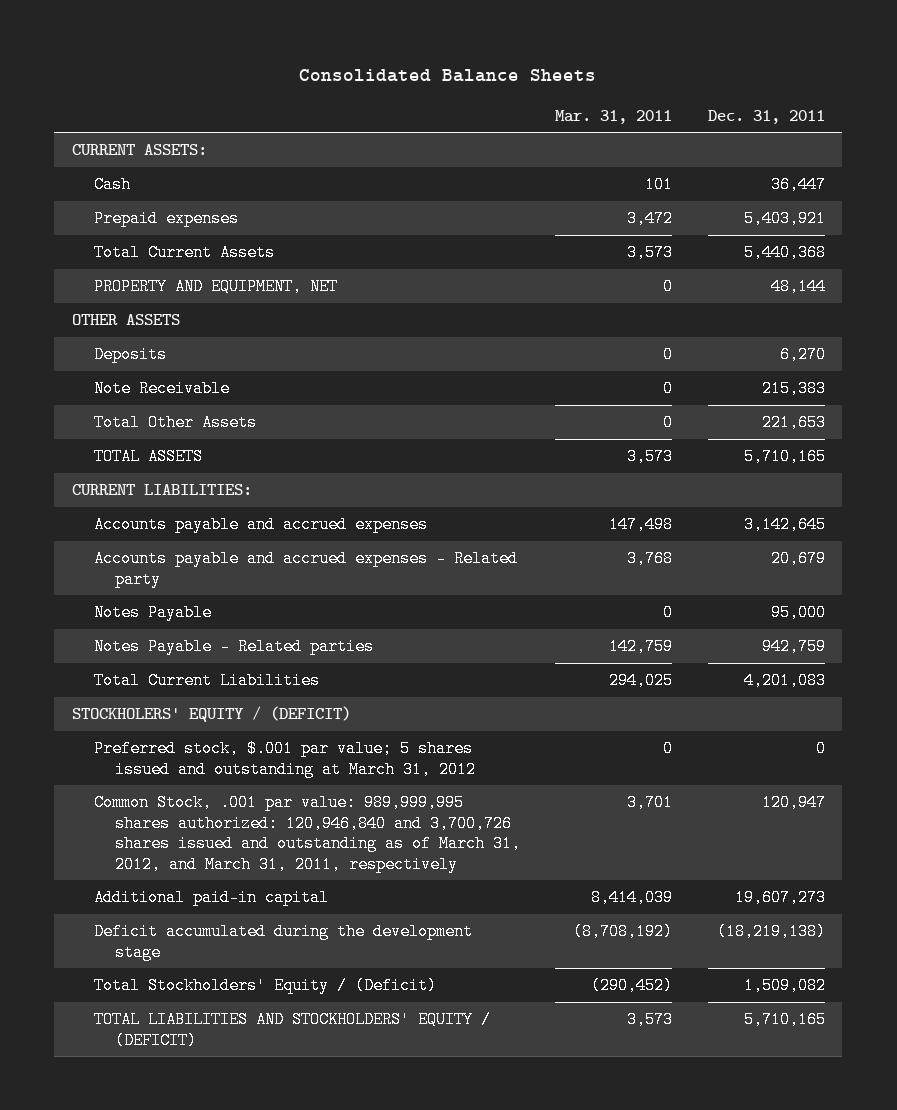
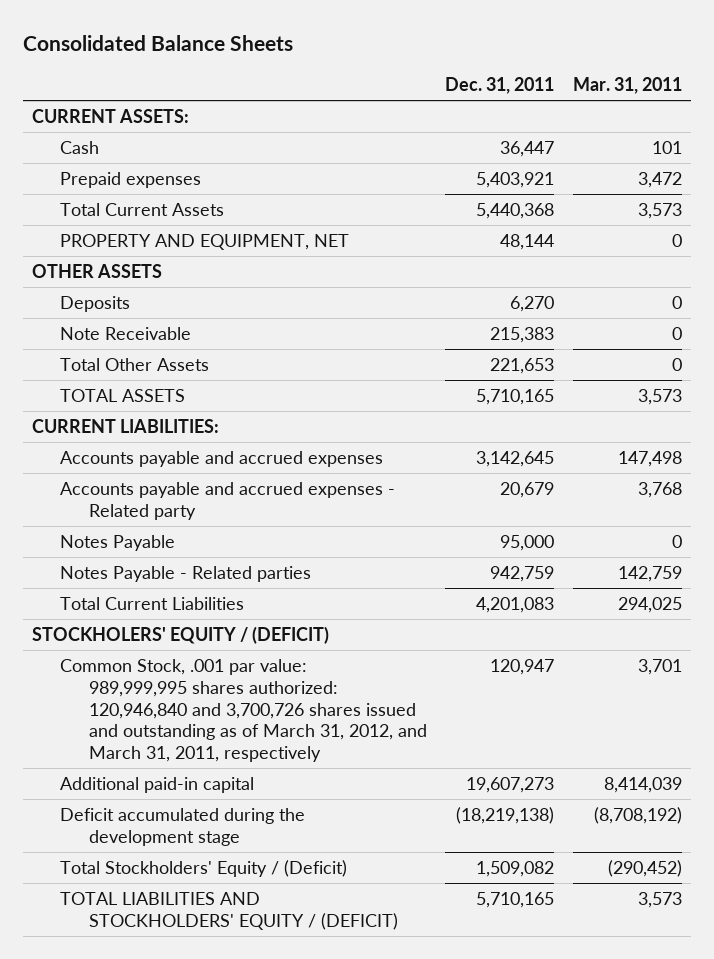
- | Mar. 31, 2011 | Dec. 31, 2011
+ | Dec. 31, 2011 | Mar. 31, 2011
- Preferred stock, $.001 par value; 5 shares issued and outstanding at March 31, 2012 | 0 | 0

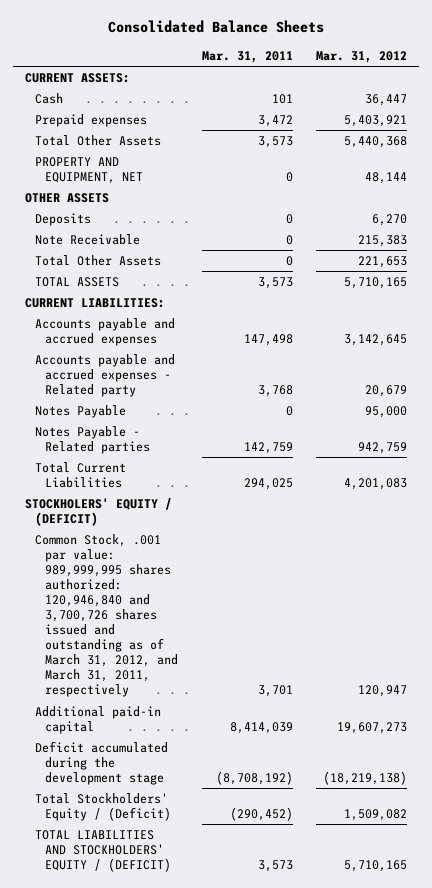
- | Dec. 31, 2011 | Mar. 31, 2011
+ | Mar. 31, 2011 | Mar. 31, 2012
- Total Current Assets | 5,440,368 | 3,573
+ Total Other Assets | 3,573 | 5,440,368

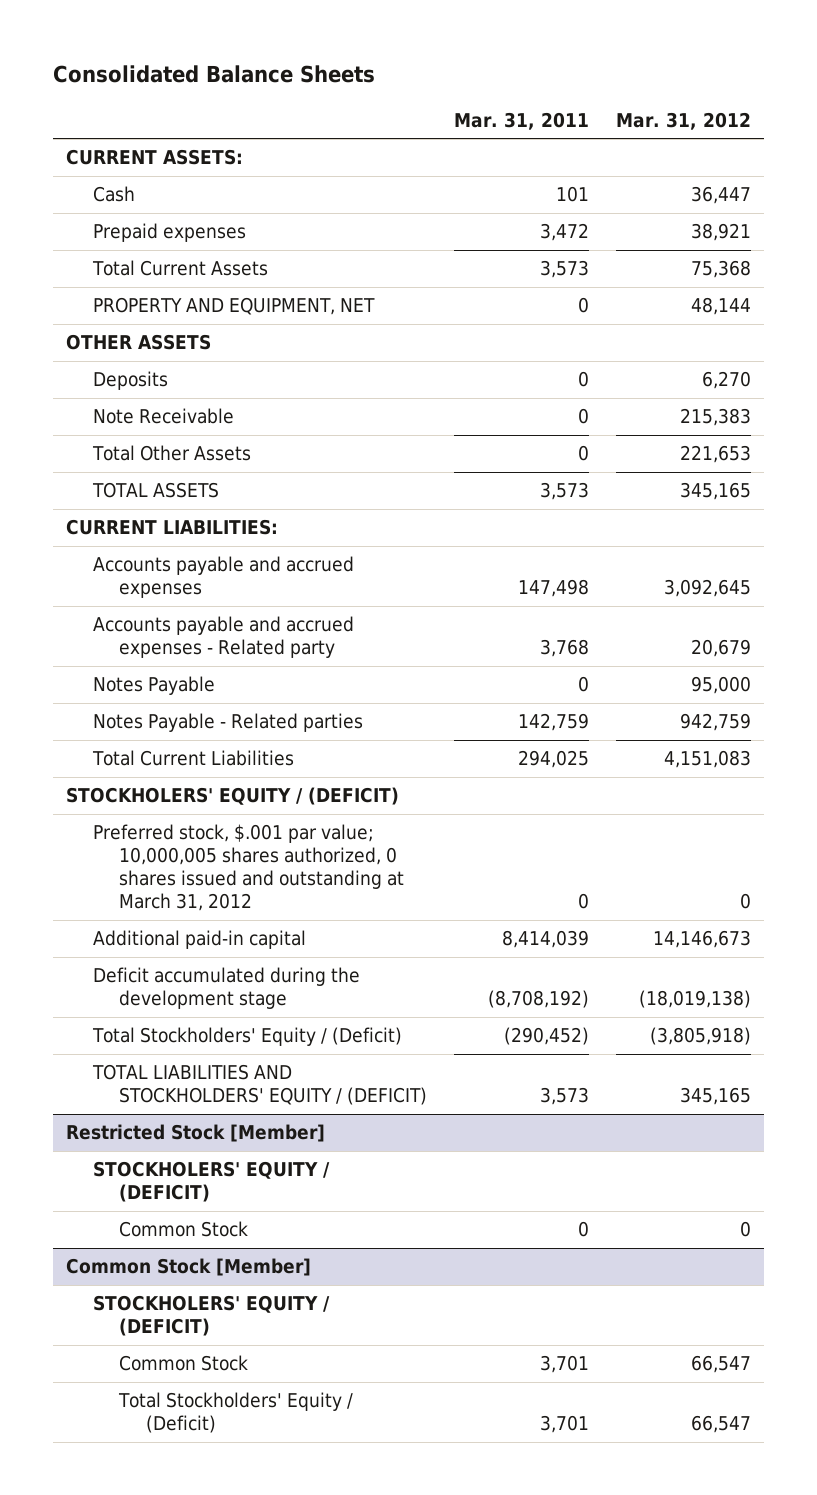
- Prepaid expenses | 3,472 | 5,403,921
- Total Other Assets | 3,573 | 5,440,368
+ Prepaid expenses | 3,472 | 38,921
+ Total Current Assets | 3,573 | 75,368
- TOTAL ASSETS | 3,573 | 5,710,165
+ TOTAL ASSETS | 3,573 | 345,165
- Accounts payable and accrued expenses | 147,498 | 3,142,645
+ Accounts payable and accrued expenses | 147,498 | 3,092,645
- Total Current Liabilities | 294,025 | 4,201,083
+ Total Current Liabilities | 294,025 | 4,151,083
- Common Stock, .001 par value: 989,999,995 shares authorized: 120,946,840 and 3,700,726 shares issued and outstanding as of March 31, 2012, and March 31, 2011, respectively | 3,701 | 120,947
- Additional paid-in capital | 8,414,039 | 19,607,273
- Deficit accumulated during the development stage | (8,708,192) | (18,219,138)
- Total Stockholders' Equity / (Deficit) | (290,452) | 1,509,082
- TOTAL LIABILITIES AND STOCKHOLDERS' EQUITY / (DEFICIT) | 3,573 | 5,710,165
+ Preferred stock, $.001 par value; 10,000,005 shares authorized, 0 shares issued and outstanding at March 31, 2012 | 0 | 0
+ Additional paid-in capital | 8,414,039 | 14,146,673
+ Deficit accumulated during the development stage | (8,708,192) | (18,019,138)
+ Total Stockholders' Equity / (Deficit) | (290,452) | (3,805,918)
+ TOTAL LIABILITIES AND STOCKHOLDERS' EQUITY / (DEFICIT) | 3,573 | 345,165
+ Restricted Stock [Member]
+ STOCKHOLERS' EQUITY / (DEFICIT)
+ Common Stock | 0 | 0
+ Common Stock [Member]
+ STOCKHOLERS' EQUITY / (DEFICIT)
+ Common Stock | 3,701 | 66,547
+ Total Stockholders' Equity / (Deficit) | 3,701 | 66,547

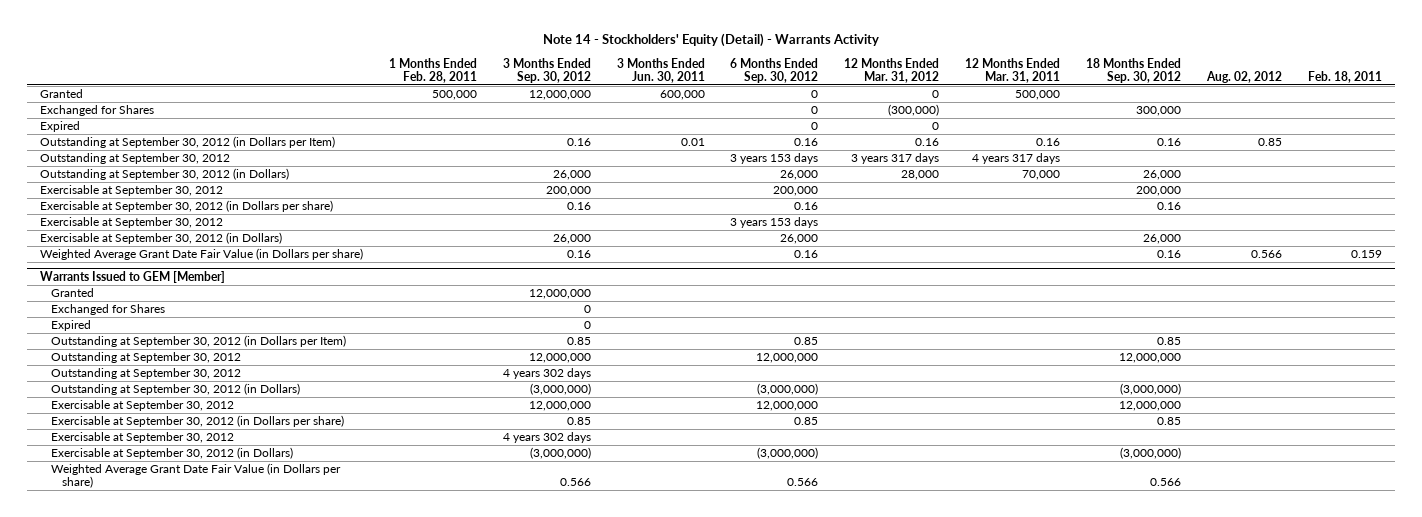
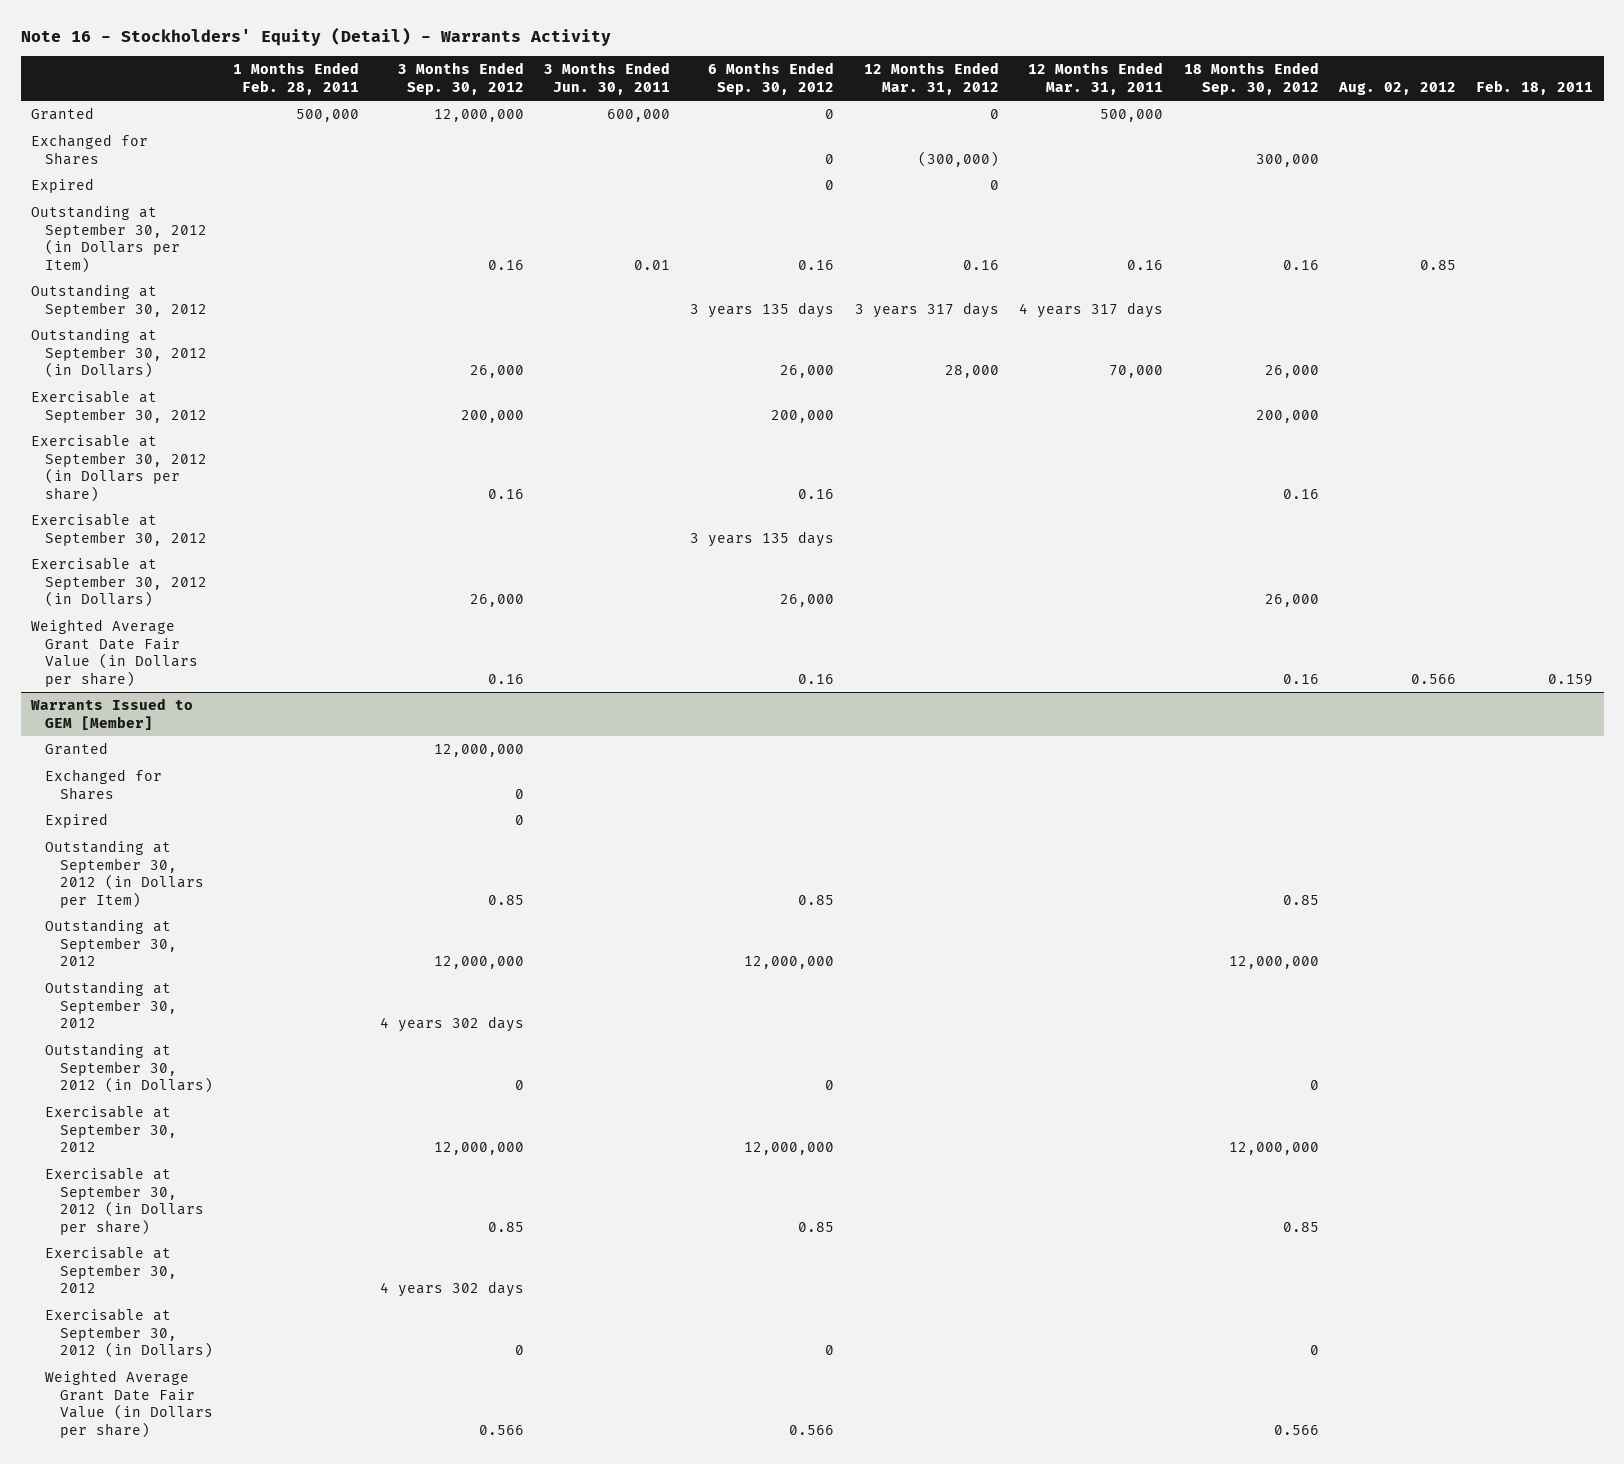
- Note 14 - Stockholders' Equity (Detail) - Warrants Activity
+ Note 16 - Stockholders' Equity (Detail) - Warrants Activity
- Outstanding at September 30, 2012 | | | | 3 years 153 days | 3 years 317 days | 4 years 317 days | | |
+ Outstanding at September 30, 2012 | | | | 3 years 135 days | 3 years 317 days | 4 years 317 days | | |
- Exercisable at September 30, 2012 | | | | 3 years 153 days | | | | |
+ Exercisable at September 30, 2012 | | | | 3 years 135 days | | | | |
@ Warrants Issued to GEM [Member]
- Outstanding at September 30, 2012 (in Dollars) | | (3,000,000) | | (3,000,000) | | | (3,000,000) | |
+ Outstanding at September 30, 2012 (in Dollars) | | 0 | | 0 | | | 0 | |
- Exercisable at September 30, 2012 (in Dollars) | | (3,000,000) | | (3,000,000) | | | (3,000,000) | |
+ Exercisable at September 30, 2012 (in Dollars) | | 0 | | 0 | | | 0 | |

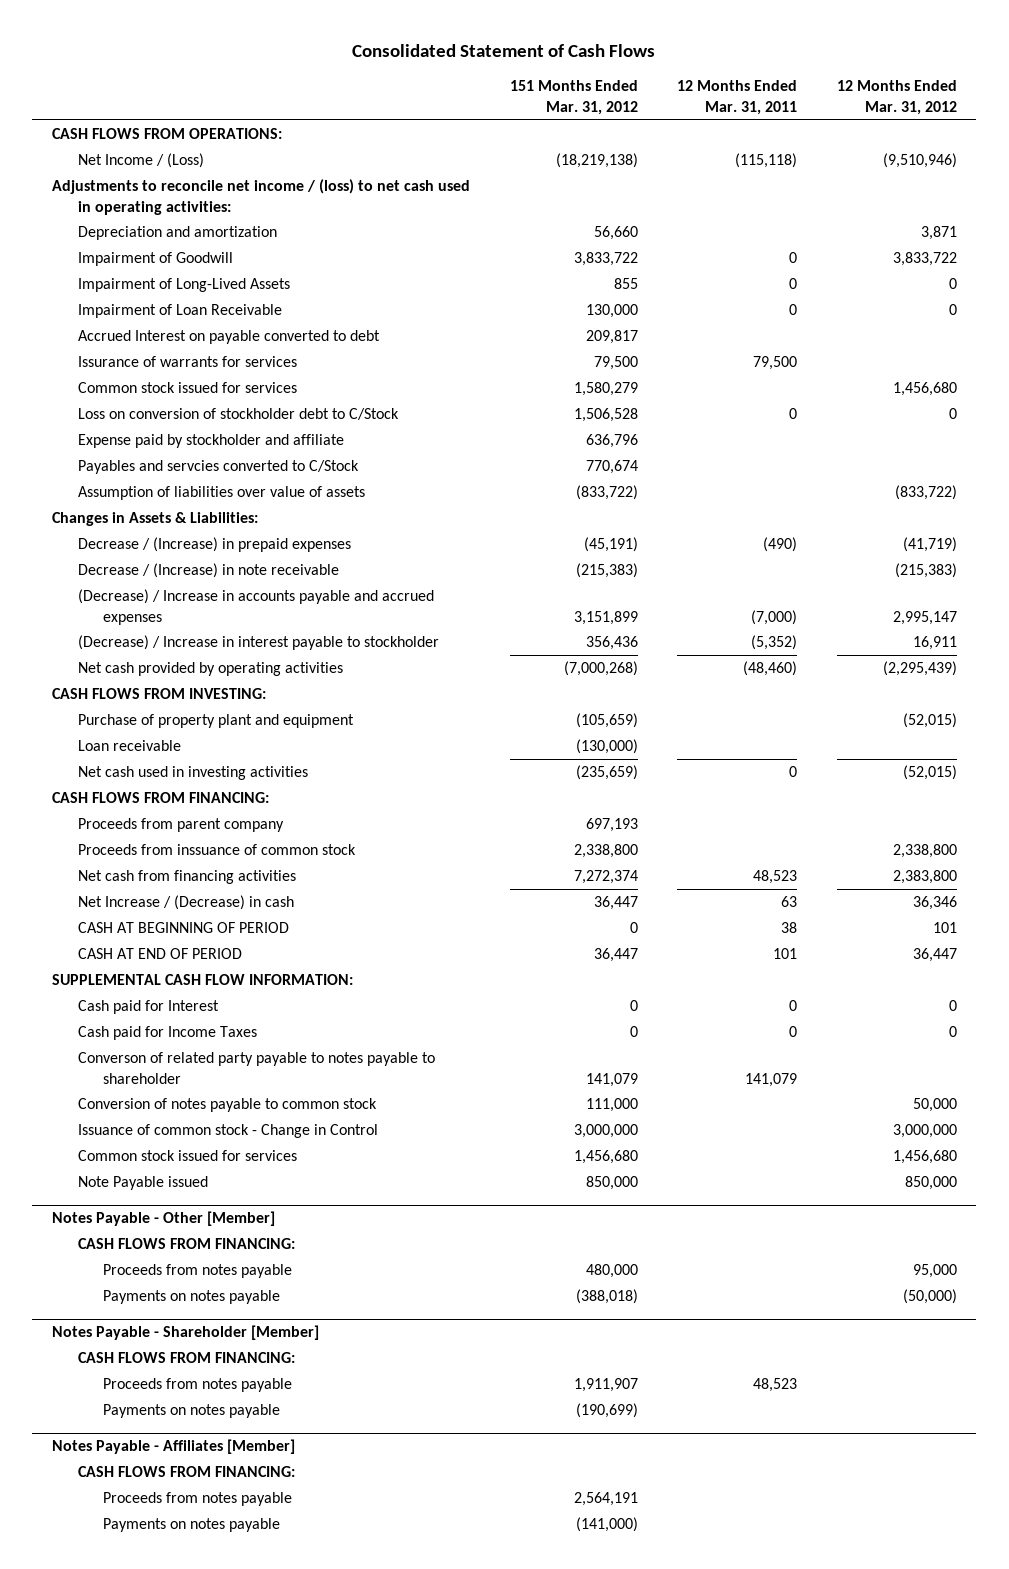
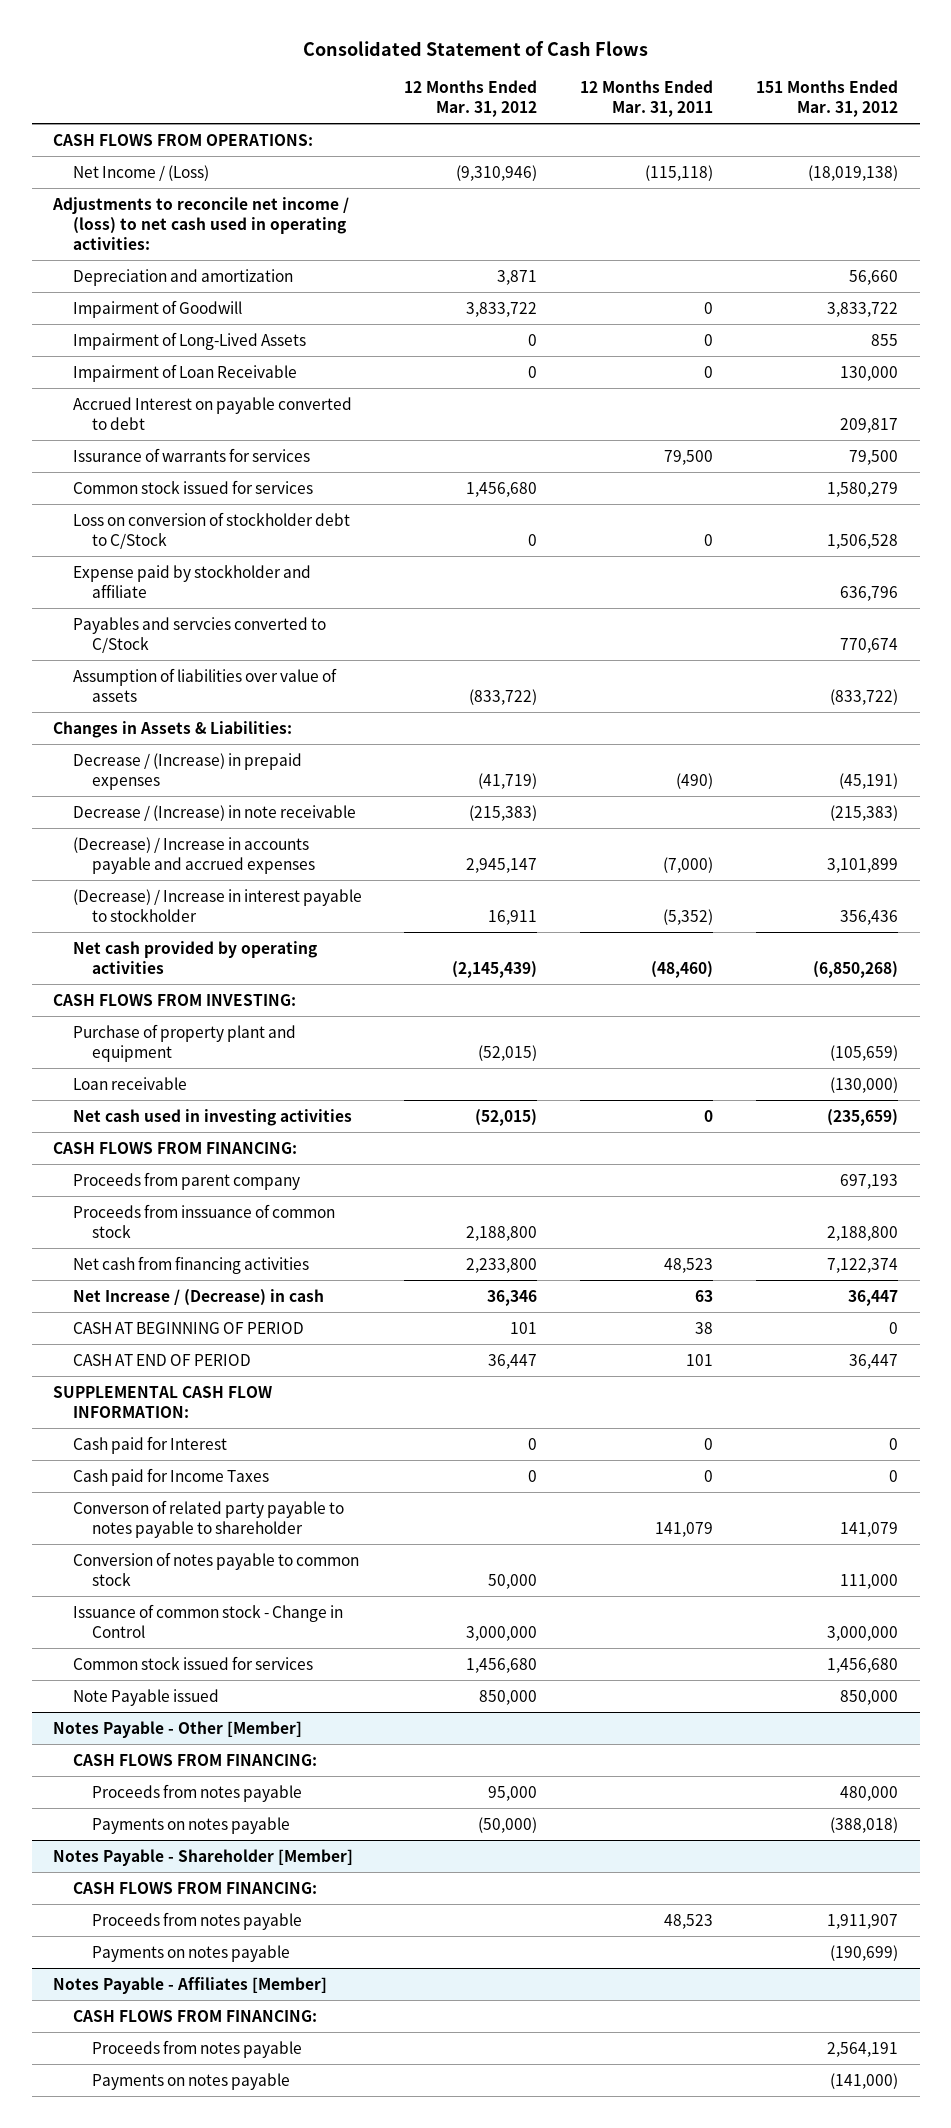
- | 151 Months Ended Mar. 31, 2012 | 12 Months Ended Mar. 31, 2011 | 12 Months Ended Mar. 31, 2012
+ | 12 Months Ended Mar. 31, 2012 | 12 Months Ended Mar. 31, 2011 | 151 Months Ended Mar. 31, 2012
- Net Income / (Loss) | (18,219,138) | (115,118) | (9,510,946)
+ Net Income / (Loss) | (9,310,946) | (115,118) | (18,019,138)
- (Decrease) / Increase in accounts payable and accrued expenses | 3,151,899 | (7,000) | 2,995,147
+ (Decrease) / Increase in accounts payable and accrued expenses | 2,945,147 | (7,000) | 3,101,899
- Net cash provided by operating activities | (7,000,268) | (48,460) | (2,295,439)
+ Net cash provided by operating activities | (2,145,439) | (48,460) | (6,850,268)
- Proceeds from inssuance of common stock | 2,338,800 | | 2,338,800
- Net cash from financing activities | 7,272,374 | 48,523 | 2,383,800
+ Proceeds from inssuance of common stock | 2,188,800 | | 2,188,800
+ Net cash from financing activities | 2,233,800 | 48,523 | 7,122,374

